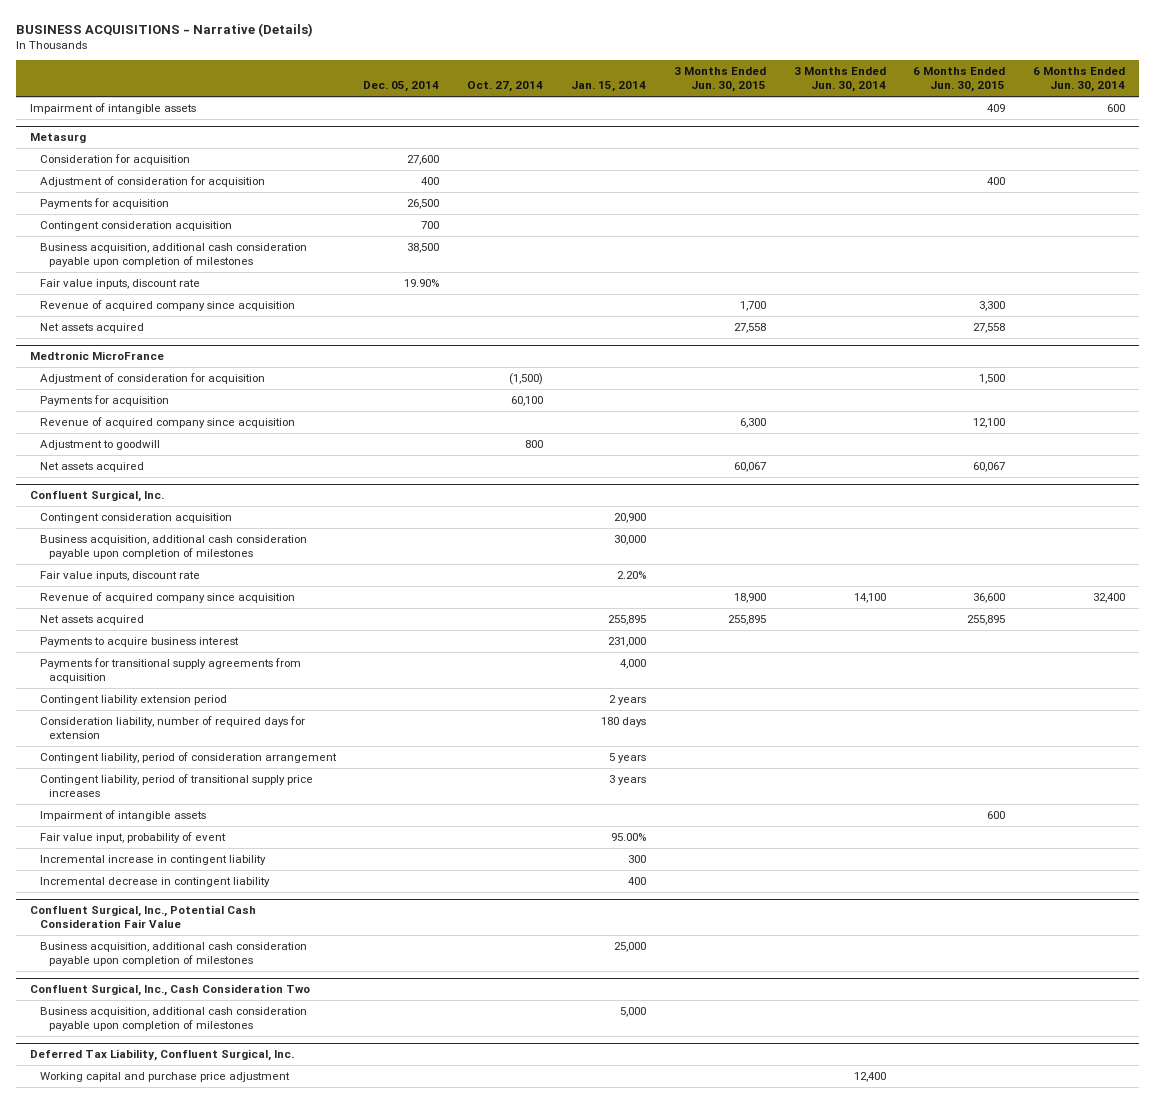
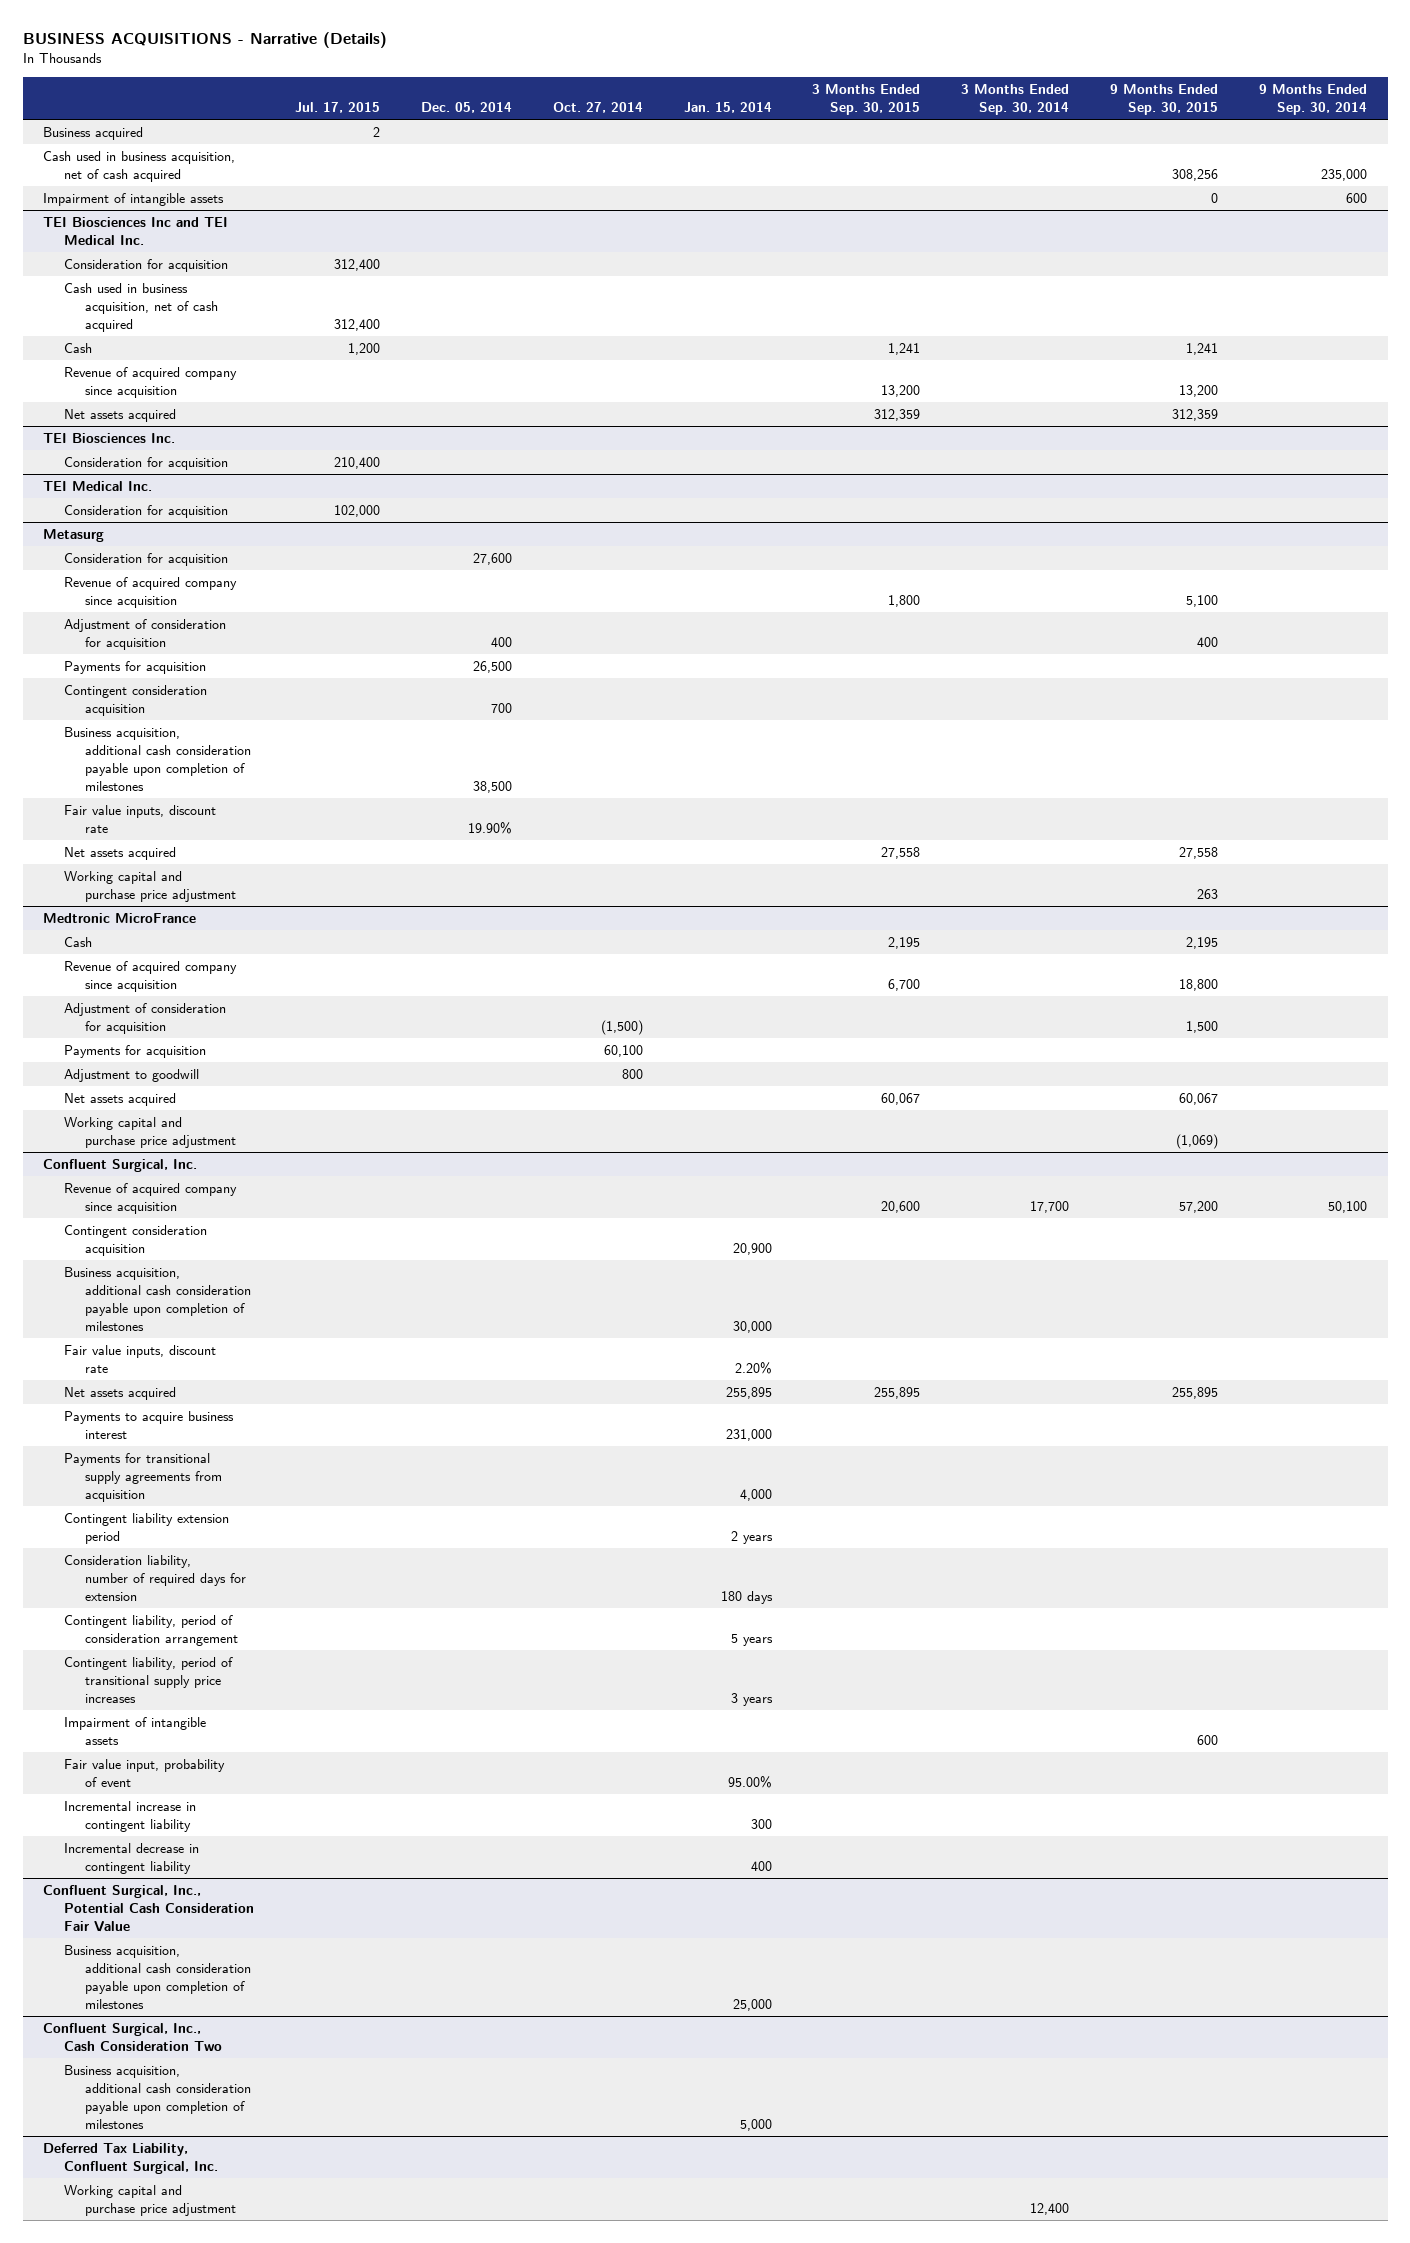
- | Dec. 05, 2014 | Oct. 27, 2014 | Jan. 15, 2014 | 3 Months Ended Jun. 30, 2015 | 3 Months Ended Jun. 30, 2014 | 6 Months Ended Jun. 30, 2015 | 6 Months Ended Jun. 30, 2014
+ | Jul. 17, 2015 | Dec. 05, 2014 | Oct. 27, 2014 | Jan. 15, 2014 | 3 Months Ended Sep. 30, 2015 | 3 Months Ended Sep. 30, 2014 | 9 Months Ended Sep. 30, 2015 | 9 Months Ended Sep. 30, 2014
+ Business acquired | 2 | | | | | | |
+ Cash used in business acquisition, net of cash acquired | | | | | | | 308,256 | 235,000
+ TEI Biosciences Inc and TEI Medical Inc.
+ Consideration for acquisition | 312,400 | | | | | | |
+ Cash used in business acquisition, net of cash acquired | 312,400 | | | | | | |
+ Cash | 1,200 | | | | 1,241 | | 1,241 |
+ Revenue of acquired company since acquisition | | | | | 13,200 | | 13,200 |
+ Net assets acquired | | | | | 312,359 | | 312,359 |
+ TEI Biosciences Inc.
+ Consideration for acquisition | 210,400 | | | | | | |
+ TEI Medical Inc.
+ Consideration for acquisition | 102,000 | | | | | | |
@ Metasurg
moved up: Revenue of acquired company since acquisition | | | | | 1,800 | | 5,100 |
+ Working capital and purchase price adjustment | | | | | | | 263 |
@ Medtronic MicroFrance
+ Cash | | | | | 2,195 | | 2,195 |
moved up: Revenue of acquired company since acquisition | | | | | 6,700 | | 18,800 |
+ Working capital and purchase price adjustment | | | | | | | (1,069) |
@ Confluent Surgical, Inc.
moved up: Revenue of acquired company since acquisition | | | | | 20,600 | 17,700 | 57,200 | 50,100

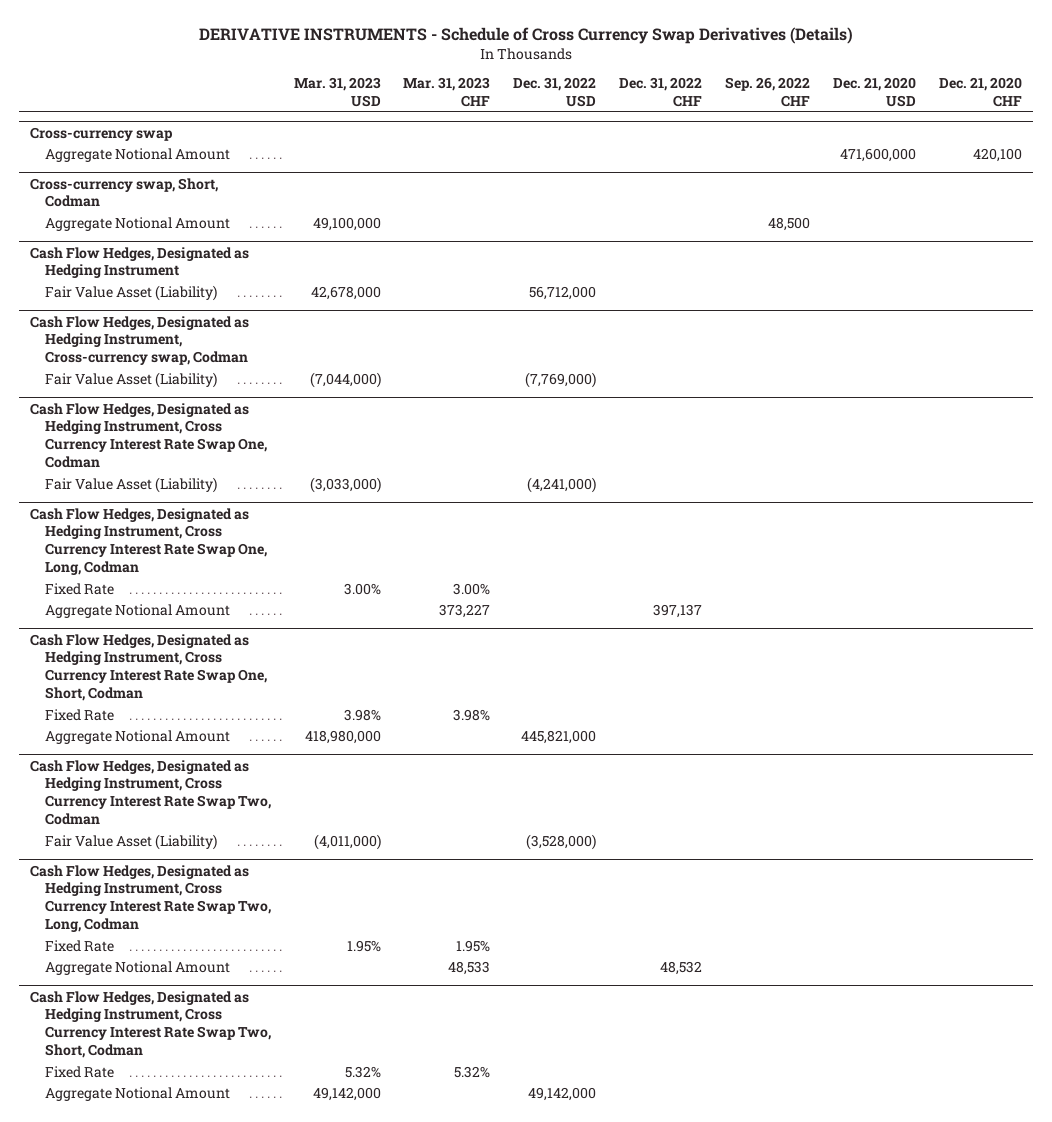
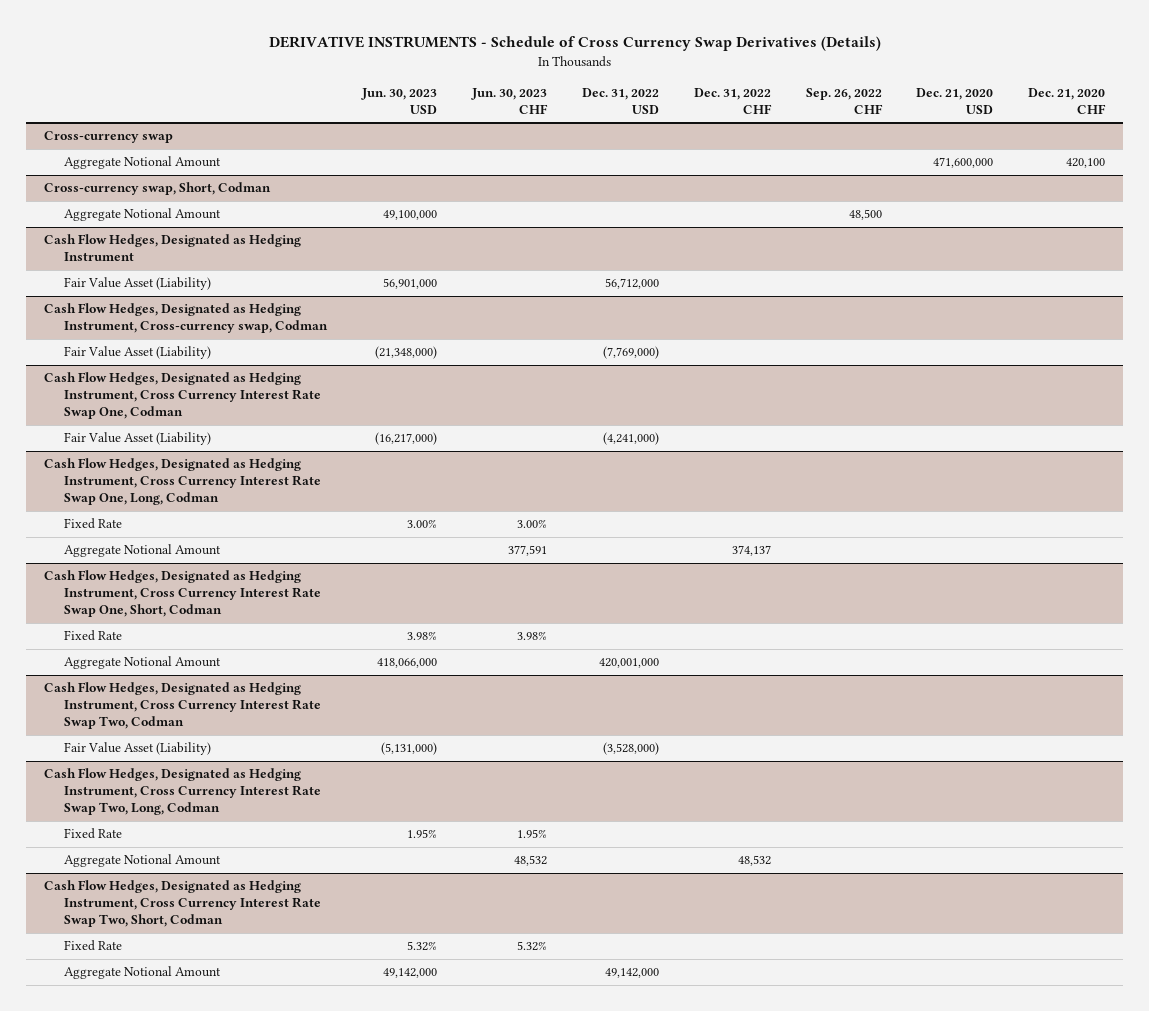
- | Mar. 31, 2023 USD | Mar. 31, 2023 CHF | Dec. 31, 2022 USD | Dec. 31, 2022 CHF | Sep. 26, 2022 CHF | Dec. 21, 2020 USD | Dec. 21, 2020 CHF
+ | Jun. 30, 2023 USD | Jun. 30, 2023 CHF | Dec. 31, 2022 USD | Dec. 31, 2022 CHF | Sep. 26, 2022 CHF | Dec. 21, 2020 USD | Dec. 21, 2020 CHF
@ Cash Flow Hedges, Designated as Hedging Instrument, Cross Currency Interest Rate Swap One, Long, Codman
- Aggregate Notional Amount | | 373,227 | | 397,137 | | |
+ Aggregate Notional Amount | | 377,591 | | 374,137 | | |
@ Cash Flow Hedges, Designated as Hedging Instrument, Cross Currency Interest Rate Swap One, Short, Codman
- Aggregate Notional Amount | 418,980,000 | | 445,821,000 | | | |
+ Aggregate Notional Amount | 418,066,000 | | 420,001,000 | | | |

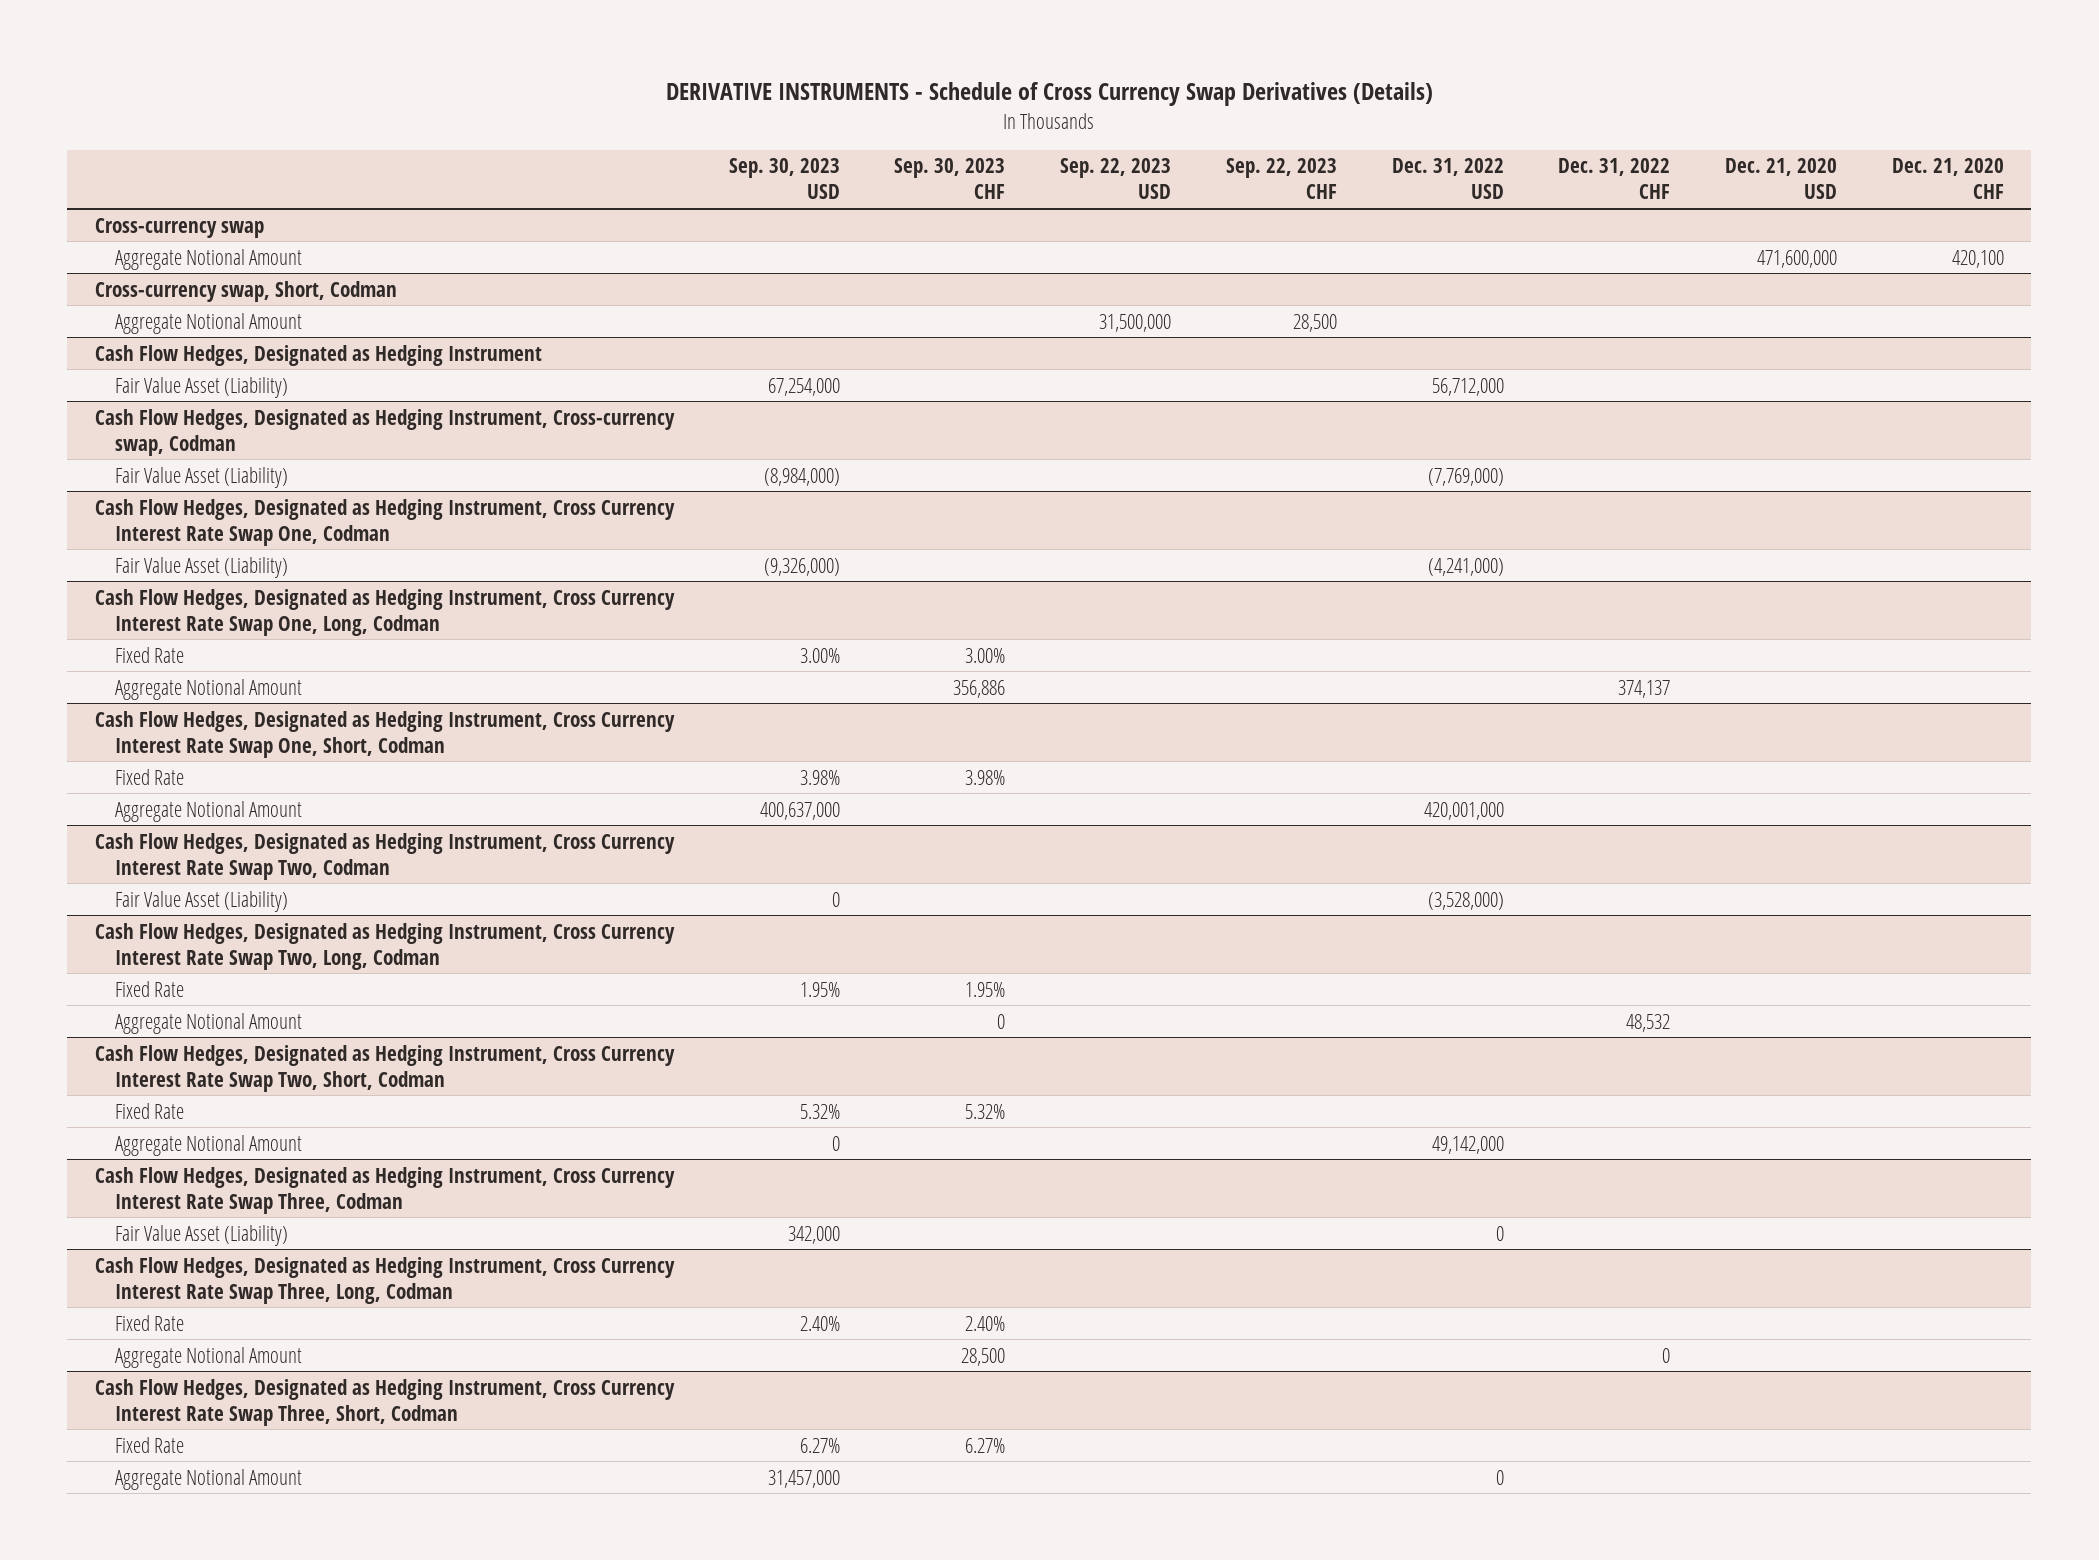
- | Jun. 30, 2023 USD | Jun. 30, 2023 CHF | Dec. 31, 2022 USD | Dec. 31, 2022 CHF | Sep. 26, 2022 CHF | Dec. 21, 2020 USD | Dec. 21, 2020 CHF
+ | Sep. 30, 2023 USD | Sep. 30, 2023 CHF | Sep. 22, 2023 USD | Sep. 22, 2023 CHF | Dec. 31, 2022 USD | Dec. 31, 2022 CHF | Dec. 21, 2020 USD | Dec. 21, 2020 CHF
+ Cash Flow Hedges, Designated as Hedging Instrument, Cross Currency Interest Rate Swap Three, Codman
+ Fair Value Asset (Liability) | 342,000 | | | | 0 | | |
+ Cash Flow Hedges, Designated as Hedging Instrument, Cross Currency Interest Rate Swap Three, Long, Codman
+ Fixed Rate | 2.40% | 2.40% | | | | | |
+ Aggregate Notional Amount | | 28,500 | | | | 0 | |
+ Cash Flow Hedges, Designated as Hedging Instrument, Cross Currency Interest Rate Swap Three, Short, Codman
+ Fixed Rate | 6.27% | 6.27% | | | | | |
+ Aggregate Notional Amount | 31,457,000 | | | | 0 | | |

